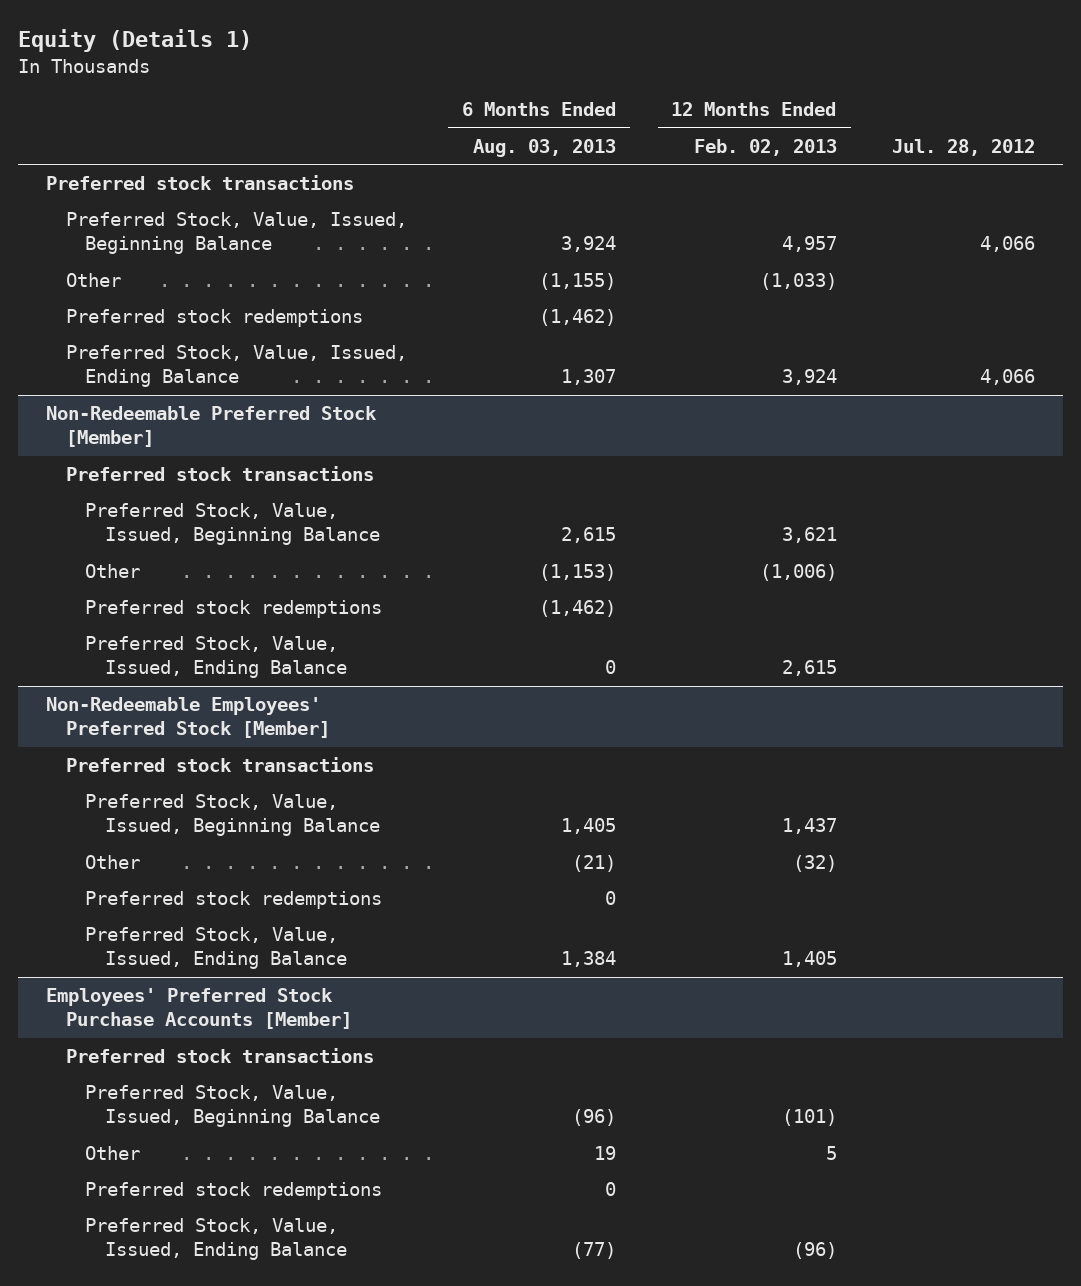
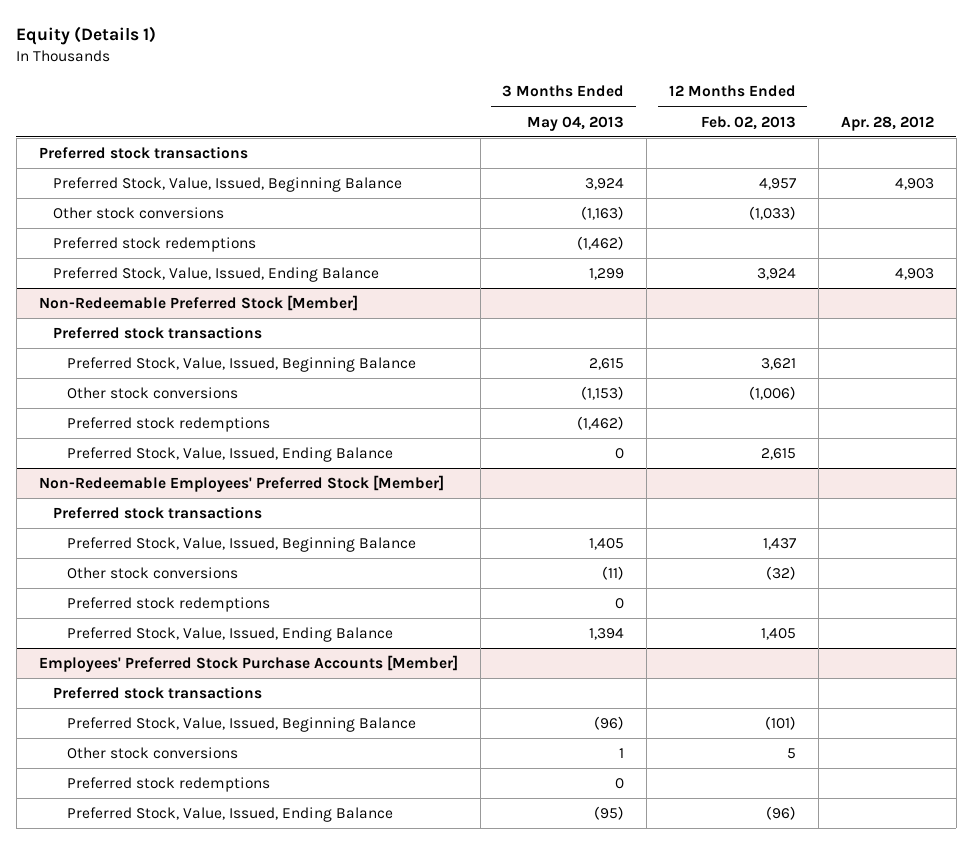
- | 6 Months Ended Aug. 03, 2013 | 12 Months Ended Feb. 02, 2013 | Jul. 28, 2012
+ | 3 Months Ended May 04, 2013 | 12 Months Ended Feb. 02, 2013 | Apr. 28, 2012
- Other | (1,155) | (1,033) |
+ Other stock conversions | (1,163) | (1,033) |
@ Non-Redeemable Preferred Stock [Member]
- Other | (1,153) | (1,006) |
+ Other stock conversions | (1,153) | (1,006) |
@ Non-Redeemable Employees' Preferred Stock [Member]
- Other | (21) | (32) |
+ Other stock conversions | (11) | (32) |
@ Employees' Preferred Stock Purchase Accounts [Member]
- Other | 19 | 5 |
+ Other stock conversions | 1 | 5 |

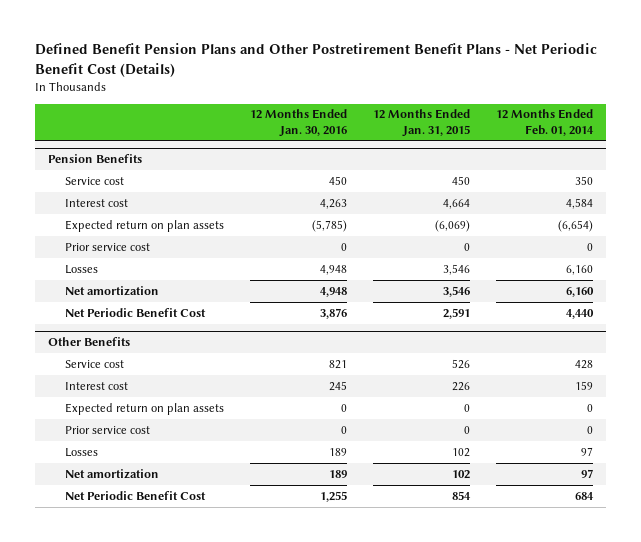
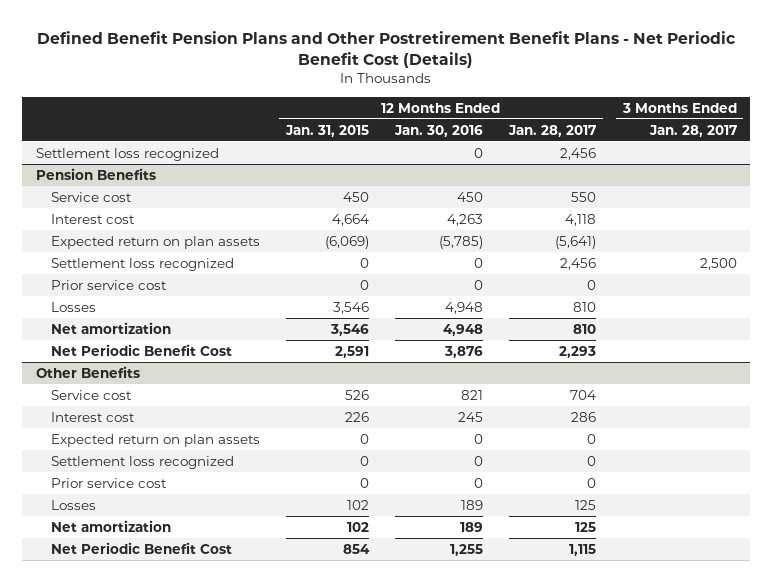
- | 12 Months Ended Jan. 30, 2016 | 12 Months Ended Jan. 31, 2015 | 12 Months Ended Feb. 01, 2014
+ | 12 Months Ended Jan. 31, 2015 | 12 Months Ended Jan. 30, 2016 | 12 Months Ended Jan. 28, 2017 | 3 Months Ended Jan. 28, 2017
+ Settlement loss recognized | | 0 | 2,456 |
@ Pension Benefits
+ Settlement loss recognized | 0 | 0 | 2,456 | 2,500
@ Other Benefits
+ Settlement loss recognized | 0 | 0 | 0 |

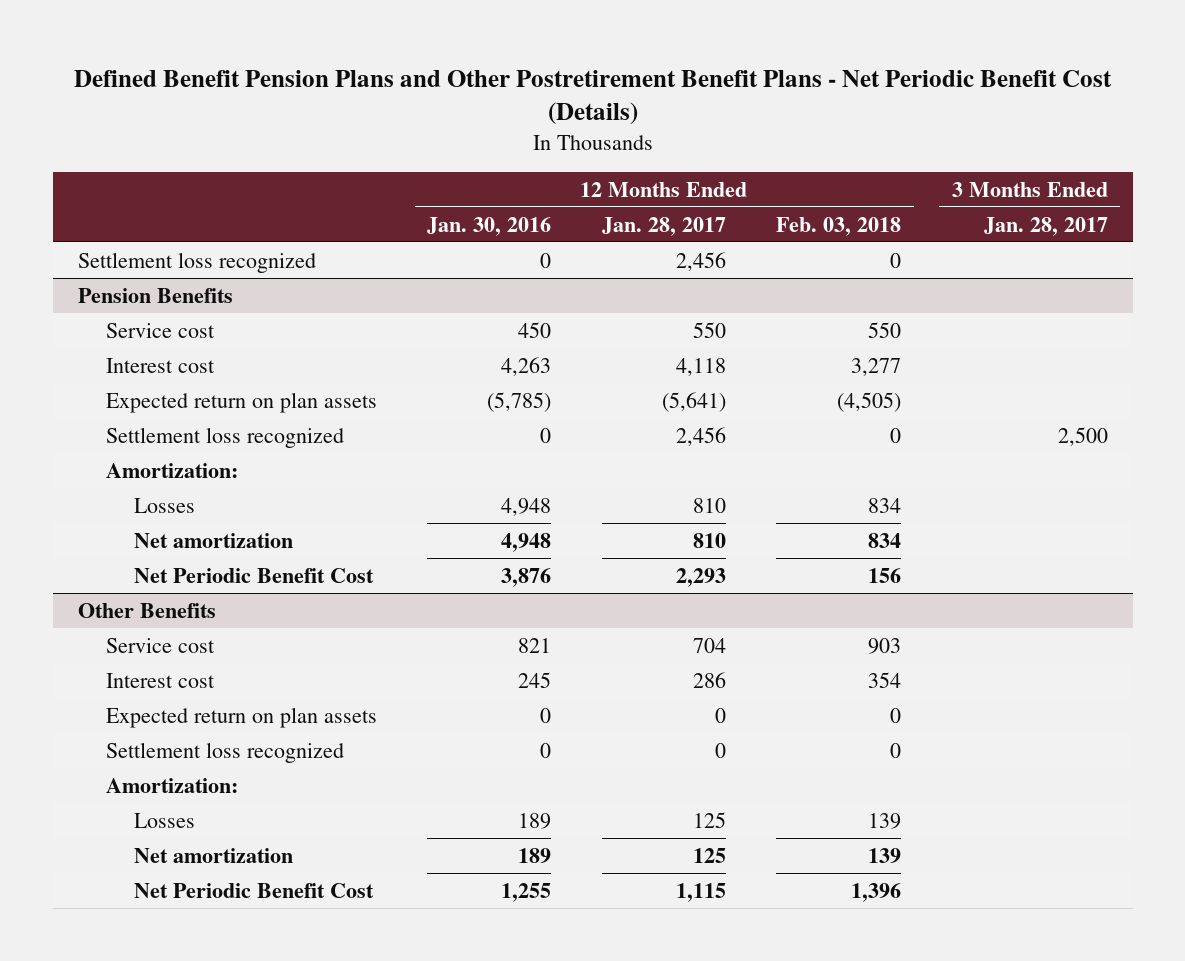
- | 12 Months Ended Jan. 31, 2015 | 12 Months Ended Jan. 30, 2016 | 12 Months Ended Jan. 28, 2017 | 3 Months Ended Jan. 28, 2017
+ | 12 Months Ended Jan. 30, 2016 | 12 Months Ended Jan. 28, 2017 | 12 Months Ended Feb. 03, 2018 | 3 Months Ended Jan. 28, 2017
@ Pension Benefits
- Prior service cost | 0 | 0 | 0 |
+ Amortization:
@ Other Benefits
- Prior service cost | 0 | 0 | 0 |
+ Amortization:

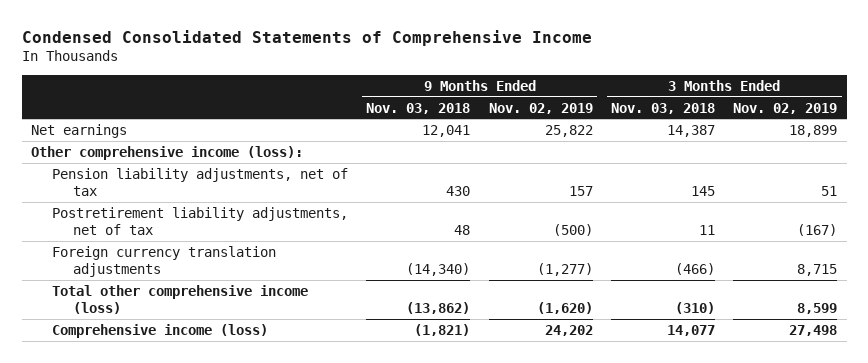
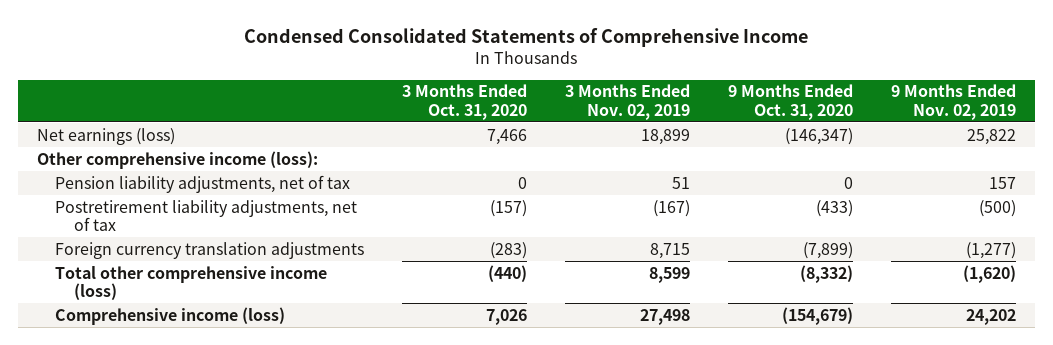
- | 9 Months Ended Nov. 03, 2018 | 9 Months Ended Nov. 02, 2019 | 3 Months Ended Nov. 03, 2018 | 3 Months Ended Nov. 02, 2019
+ | 3 Months Ended Oct. 31, 2020 | 3 Months Ended Nov. 02, 2019 | 9 Months Ended Oct. 31, 2020 | 9 Months Ended Nov. 02, 2019
- Net earnings | 12,041 | 25,822 | 14,387 | 18,899
+ Net earnings (loss) | 7,466 | 18,899 | (146,347) | 25,822

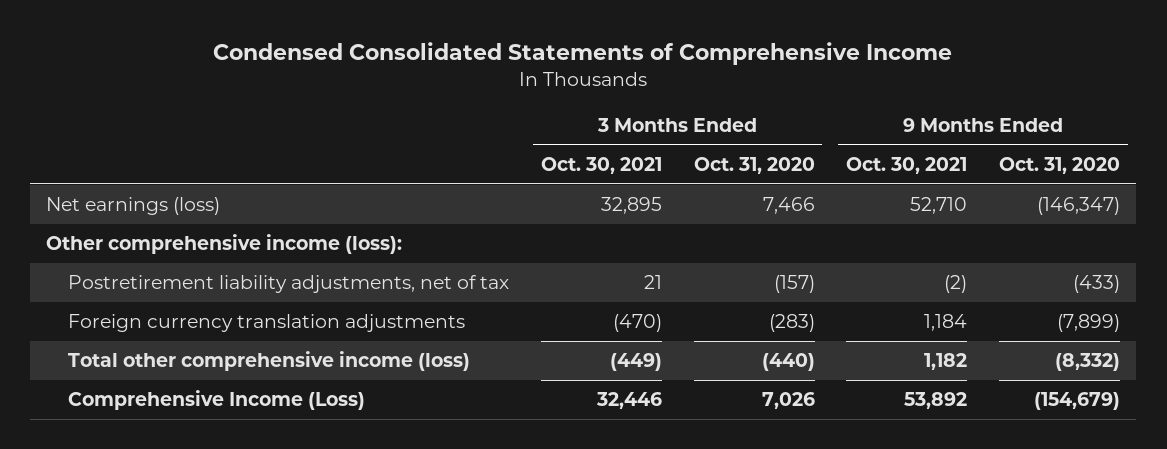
- | 3 Months Ended Oct. 31, 2020 | 3 Months Ended Nov. 02, 2019 | 9 Months Ended Oct. 31, 2020 | 9 Months Ended Nov. 02, 2019
+ | 3 Months Ended Oct. 30, 2021 | 3 Months Ended Oct. 31, 2020 | 9 Months Ended Oct. 30, 2021 | 9 Months Ended Oct. 31, 2020
- Pension liability adjustments, net of tax | 0 | 51 | 0 | 157
- Comprehensive income (loss) | 7,026 | 27,498 | (154,679) | 24,202
+ Comprehensive Income (Loss) | 32,446 | 7,026 | 53,892 | (154,679)

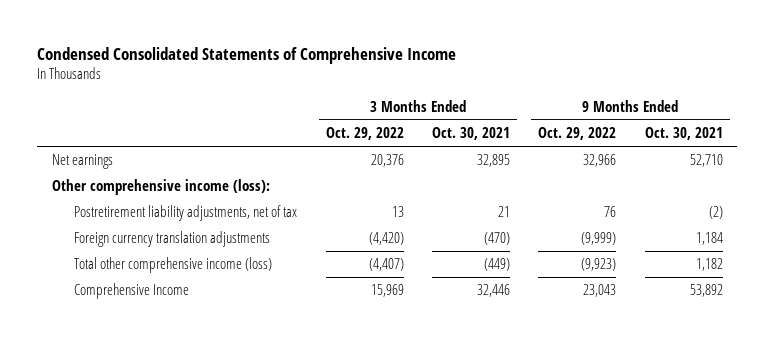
- | 3 Months Ended Oct. 30, 2021 | 3 Months Ended Oct. 31, 2020 | 9 Months Ended Oct. 30, 2021 | 9 Months Ended Oct. 31, 2020
+ | 3 Months Ended Oct. 29, 2022 | 3 Months Ended Oct. 30, 2021 | 9 Months Ended Oct. 29, 2022 | 9 Months Ended Oct. 30, 2021
- Net earnings (loss) | 32,895 | 7,466 | 52,710 | (146,347)
+ Net earnings | 20,376 | 32,895 | 32,966 | 52,710
- Comprehensive Income (Loss) | 32,446 | 7,026 | 53,892 | (154,679)
+ Comprehensive Income | 15,969 | 32,446 | 23,043 | 53,892

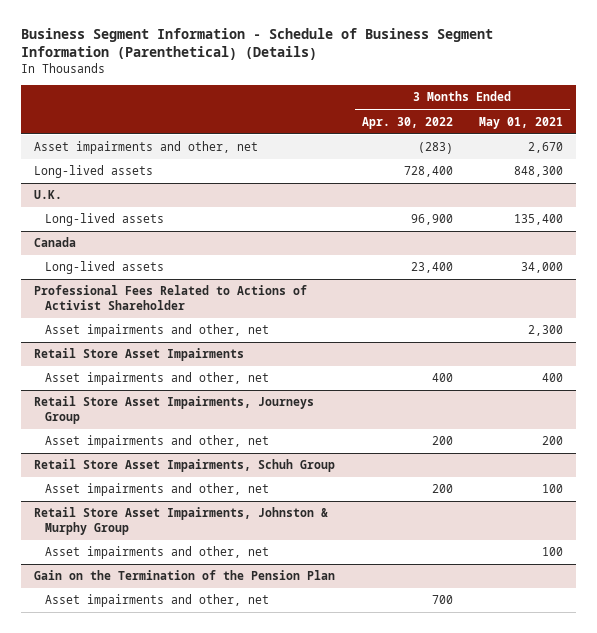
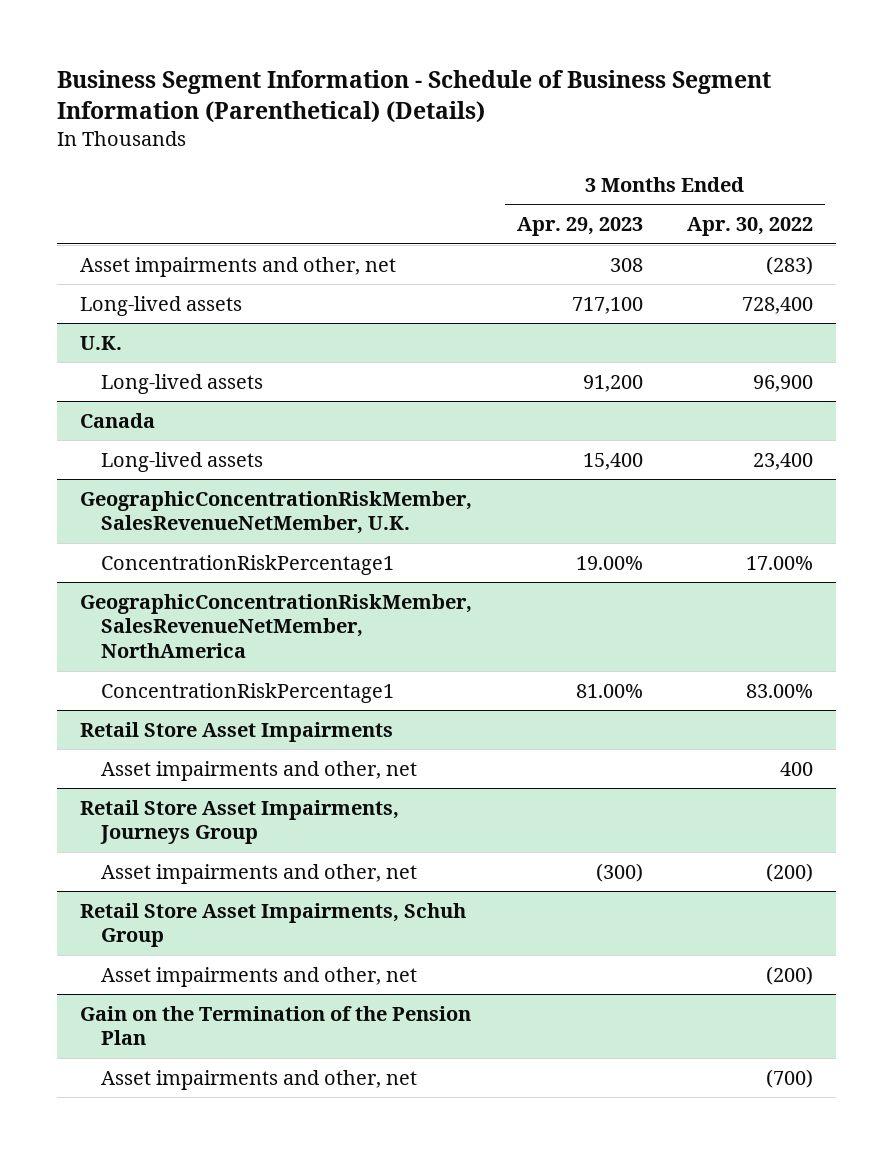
- | 3 Months Ended Apr. 30, 2022 | 3 Months Ended May 01, 2021
+ | 3 Months Ended Apr. 29, 2023 | 3 Months Ended Apr. 30, 2022
- Professional Fees Related to Actions of Activist Shareholder
- Asset impairments and other, net | | 2,300
+ GeographicConcentrationRiskMember, SalesRevenueNetMember, U.K.
+ ConcentrationRiskPercentage1 | 19.00% | 17.00%
+ GeographicConcentrationRiskMember, SalesRevenueNetMember, NorthAmerica
+ ConcentrationRiskPercentage1 | 81.00% | 83.00%
@ Retail Store Asset Impairments, Journeys Group
- Asset impairments and other, net | 200 | 200
+ Asset impairments and other, net | (300) | (200)
@ Retail Store Asset Impairments, Schuh Group
- Asset impairments and other, net | 200 | 100
- Retail Store Asset Impairments, Johnston & Murphy Group
- Asset impairments and other, net | | 100
@ Retail Store Asset Impairments, Schuh Group
+ Asset impairments and other, net | | (200)
@ Gain on the Termination of the Pension Plan
- Asset impairments and other, net | 700 |
+ Asset impairments and other, net | | (700)

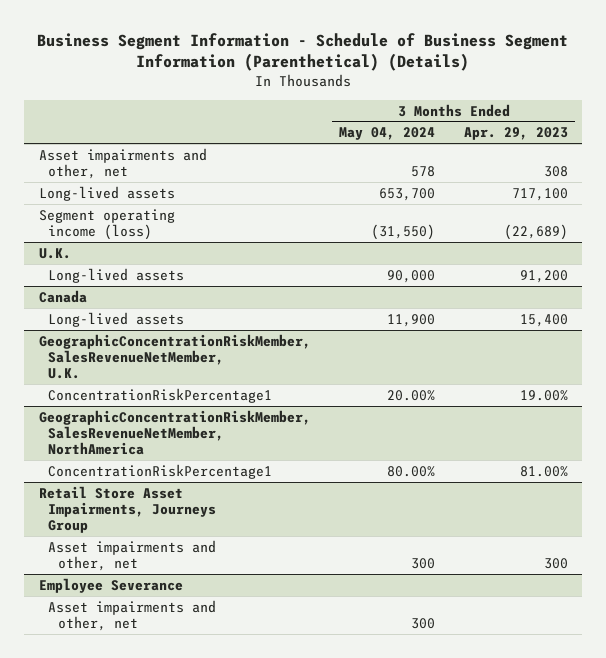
- | 3 Months Ended Apr. 29, 2023 | 3 Months Ended Apr. 30, 2022
+ | 3 Months Ended May 04, 2024 | 3 Months Ended Apr. 29, 2023
+ Segment operating income (loss) | (31,550) | (22,689)
- Retail Store Asset Impairments
- Asset impairments and other, net | | 400
@ Retail Store Asset Impairments, Journeys Group
- Asset impairments and other, net | (300) | (200)
- Retail Store Asset Impairments, Schuh Group
- Asset impairments and other, net | | (200)
- Gain on the Termination of the Pension Plan
@ Retail Store Asset Impairments, Journeys Group
+ Asset impairments and other, net | 300 | 300
+ Employee Severance

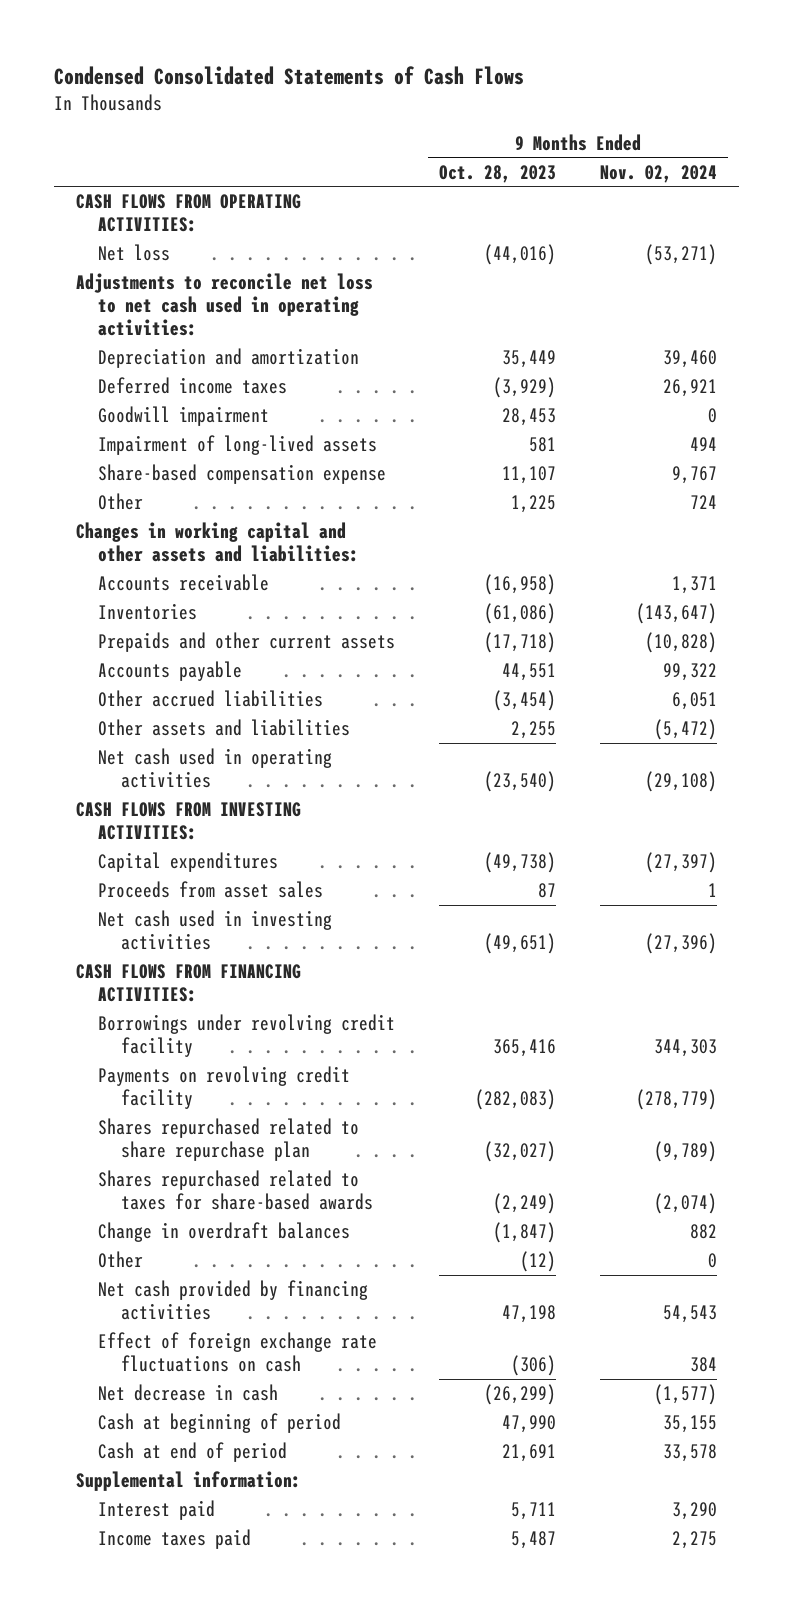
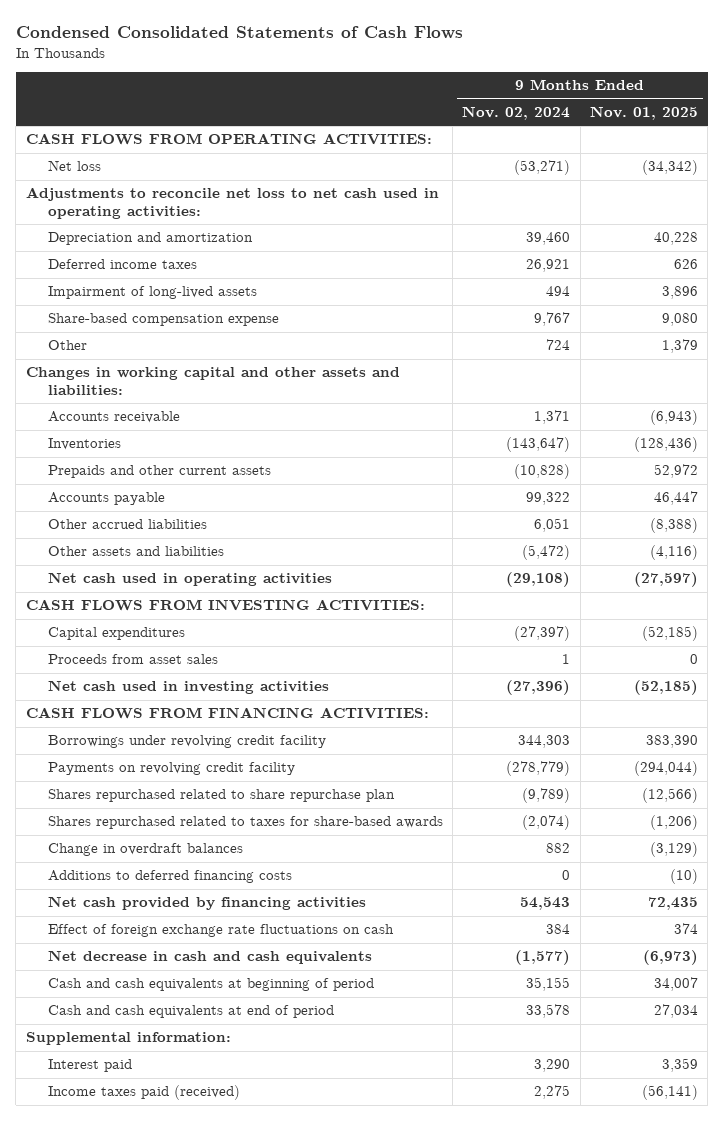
- | 9 Months Ended Oct. 28, 2023 | 9 Months Ended Nov. 02, 2024
+ | 9 Months Ended Nov. 02, 2024 | 9 Months Ended Nov. 01, 2025
- Goodwill impairment | 28,453 | 0
- Other | (12) | 0
+ Additions to deferred financing costs | 0 | (10)
- Net decrease in cash | (26,299) | (1,577)
- Cash at beginning of period | 47,990 | 35,155
- Cash at end of period | 21,691 | 33,578
+ Net decrease in cash and cash equivalents | (1,577) | (6,973)
+ Cash and cash equivalents at beginning of period | 35,155 | 34,007
+ Cash and cash equivalents at end of period | 33,578 | 27,034
- Income taxes paid | 5,487 | 2,275
+ Income taxes paid (received) | 2,275 | (56,141)

